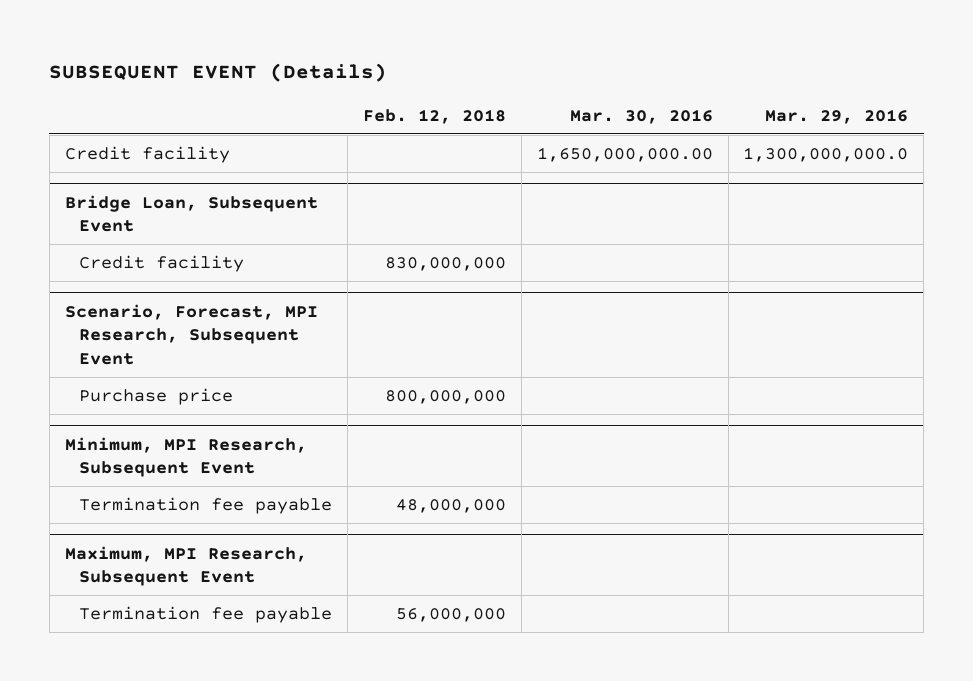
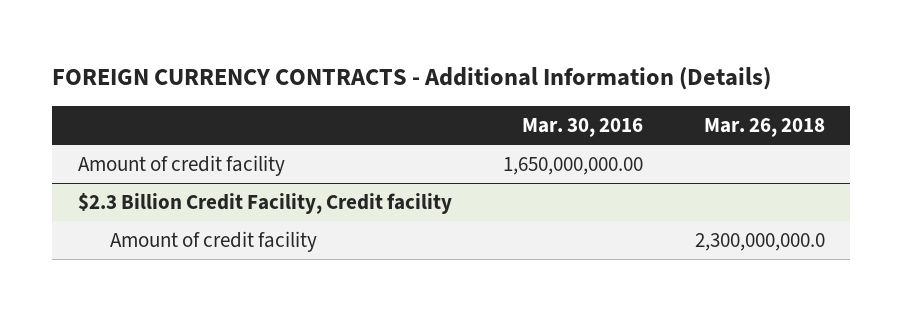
- SUBSEQUENT EVENT (Details)
+ FOREIGN CURRENCY CONTRACTS - Additional Information (Details)
- | Feb. 12, 2018 | Mar. 30, 2016 | Mar. 29, 2016
+ | Mar. 30, 2016 | Mar. 26, 2018
- Credit facility | | 1,650,000,000.00 | 1,300,000,000.0
- Bridge Loan, Subsequent Event
- Credit facility | 830,000,000 | |
- Scenario, Forecast, MPI Research, Subsequent Event
- Purchase price | 800,000,000 | |
- Minimum, MPI Research, Subsequent Event
- Termination fee payable | 48,000,000 | |
- Maximum, MPI Research, Subsequent Event
- Termination fee payable | 56,000,000 | |
+ Amount of credit facility | 1,650,000,000.00 |
+ $2.3 Billion Credit Facility, Credit facility
+ Amount of credit facility | | 2,300,000,000.0

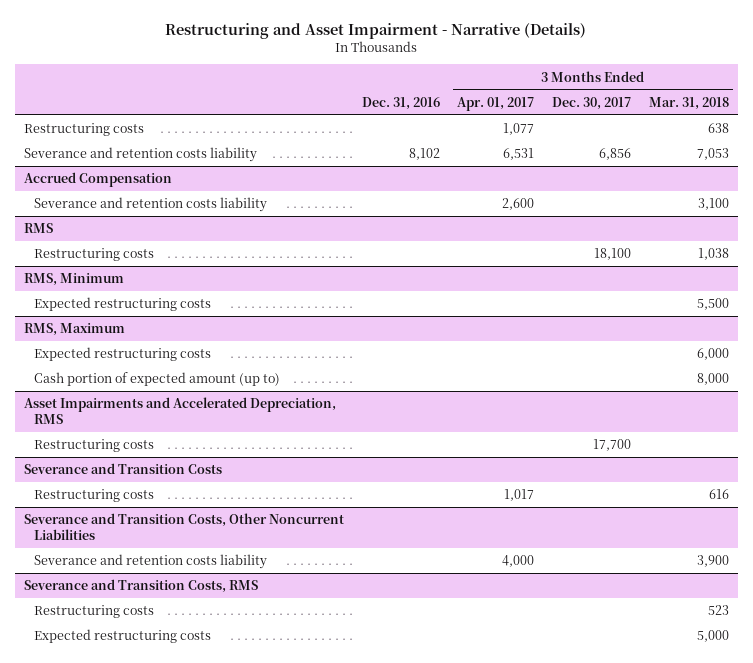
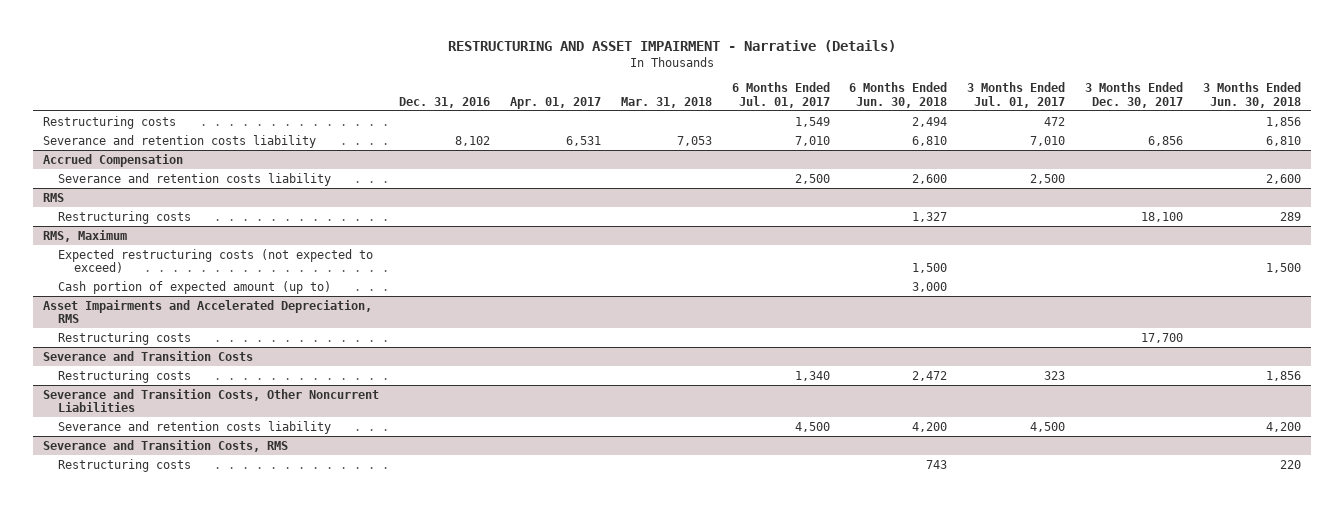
- Restructuring and Asset Impairment - Narrative (Details)
+ RESTRUCTURING AND ASSET IMPAIRMENT - Narrative (Details)
- | Dec. 31, 2016 | 3 Months Ended Apr. 01, 2017 | 3 Months Ended Dec. 30, 2017 | 3 Months Ended Mar. 31, 2018
+ | Dec. 31, 2016 | Apr. 01, 2017 | Mar. 31, 2018 | 6 Months Ended Jul. 01, 2017 | 6 Months Ended Jun. 30, 2018 | 3 Months Ended Jul. 01, 2017 | 3 Months Ended Dec. 30, 2017 | 3 Months Ended Jun. 30, 2018
- RMS, Minimum
- Expected restructuring costs | | | | 5,500
@ RMS, Maximum
- Expected restructuring costs | | | | 6,000
+ Expected restructuring costs (not expected to exceed) | | | | | 1,500 | | | 1,500
@ Severance and Transition Costs, RMS
- Expected restructuring costs | | | | 5,000

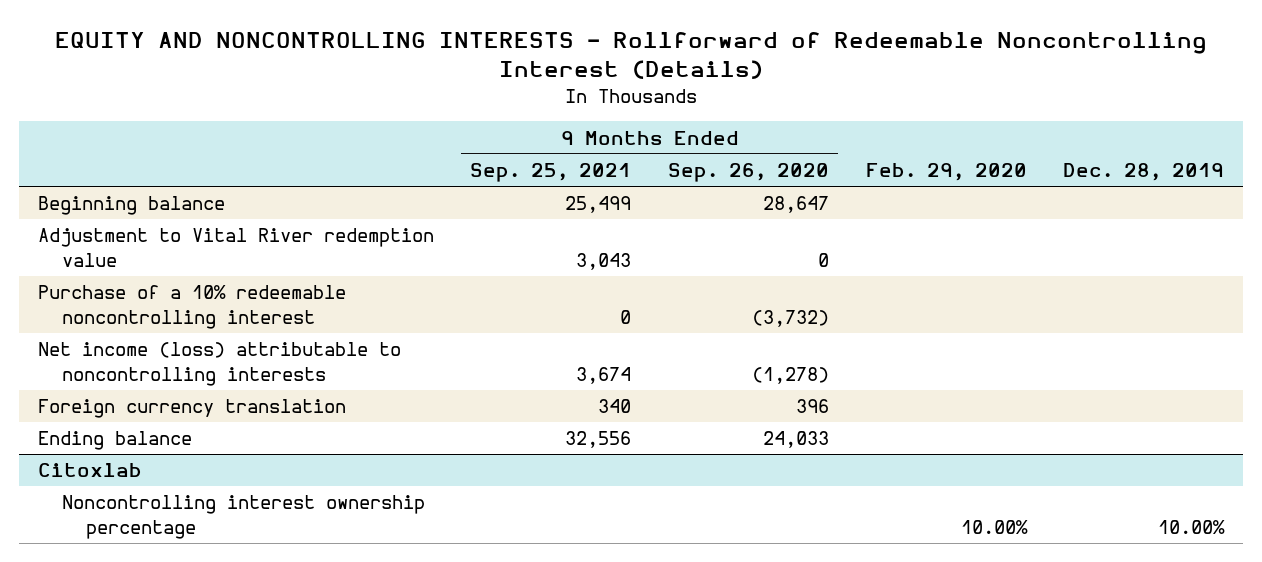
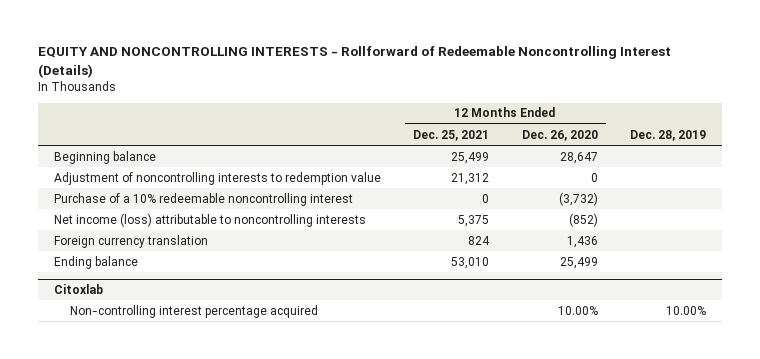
- | 9 Months Ended Sep. 25, 2021 | 9 Months Ended Sep. 26, 2020 | Feb. 29, 2020 | Dec. 28, 2019
+ | 12 Months Ended Dec. 25, 2021 | 12 Months Ended Dec. 26, 2020 | Dec. 28, 2019
- Adjustment to Vital River redemption value | 3,043 | 0 | |
+ Adjustment of noncontrolling interests to redemption value | 21,312 | 0 |
@ Citoxlab
- Noncontrolling interest ownership percentage | | | 10.00% | 10.00%
+ Non-controlling interest percentage acquired | | 10.00% | 10.00%

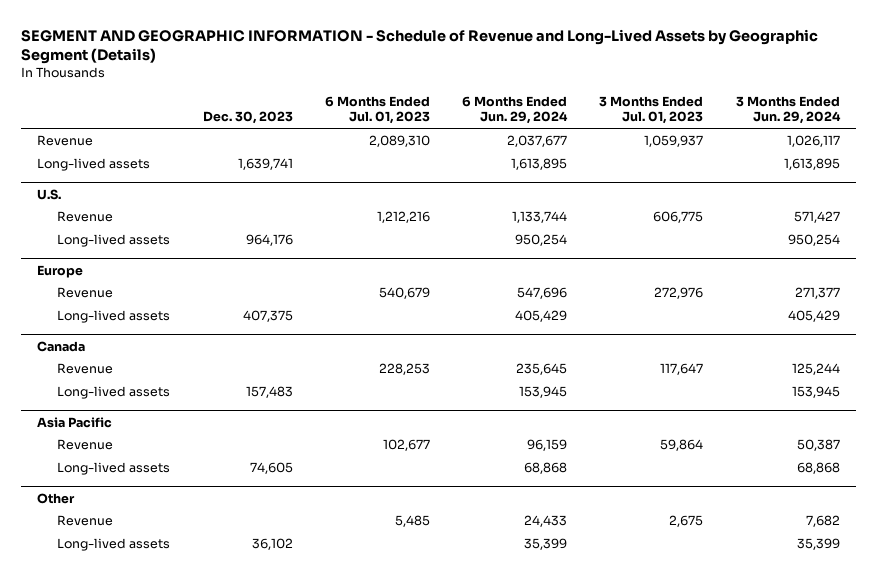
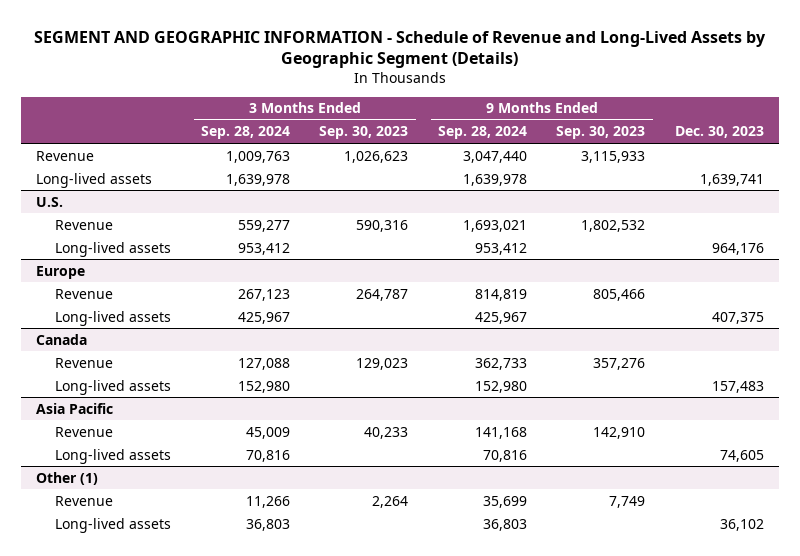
- | Dec. 30, 2023 | 6 Months Ended Jul. 01, 2023 | 6 Months Ended Jun. 29, 2024 | 3 Months Ended Jul. 01, 2023 | 3 Months Ended Jun. 29, 2024
+ | 3 Months Ended Sep. 28, 2024 | 3 Months Ended Sep. 30, 2023 | 9 Months Ended Sep. 28, 2024 | 9 Months Ended Sep. 30, 2023 | Dec. 30, 2023
- Other
+ Other (1)

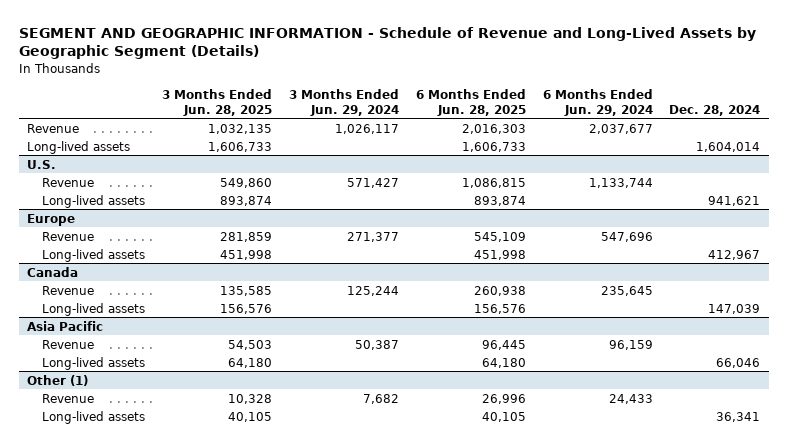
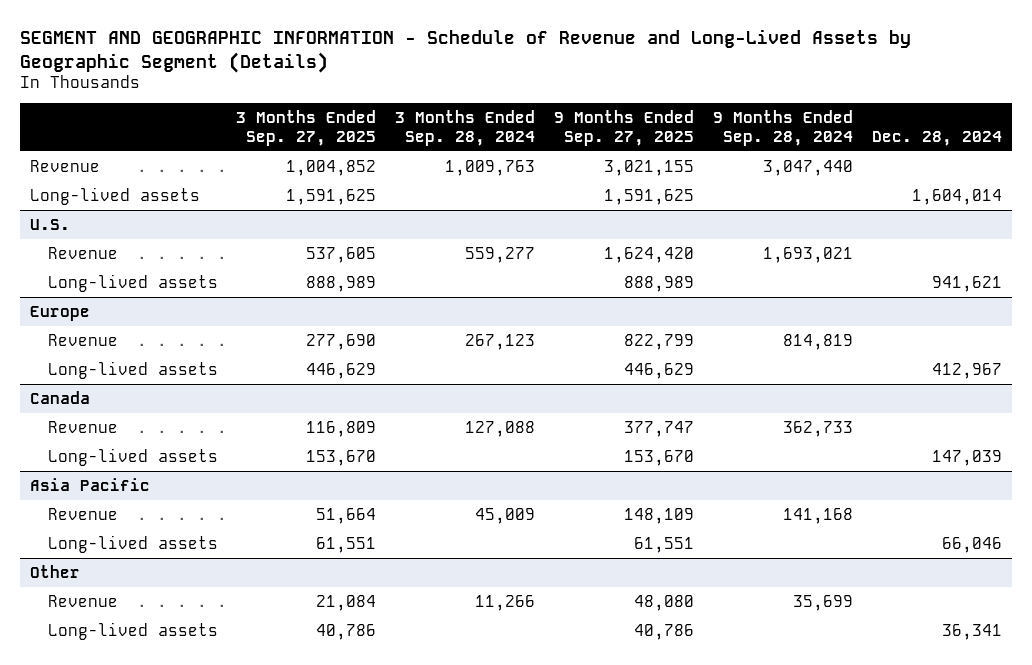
- | 3 Months Ended Jun. 28, 2025 | 3 Months Ended Jun. 29, 2024 | 6 Months Ended Jun. 28, 2025 | 6 Months Ended Jun. 29, 2024 | Dec. 28, 2024
+ | 3 Months Ended Sep. 27, 2025 | 3 Months Ended Sep. 28, 2024 | 9 Months Ended Sep. 27, 2025 | 9 Months Ended Sep. 28, 2024 | Dec. 28, 2024
- Other (1)
+ Other

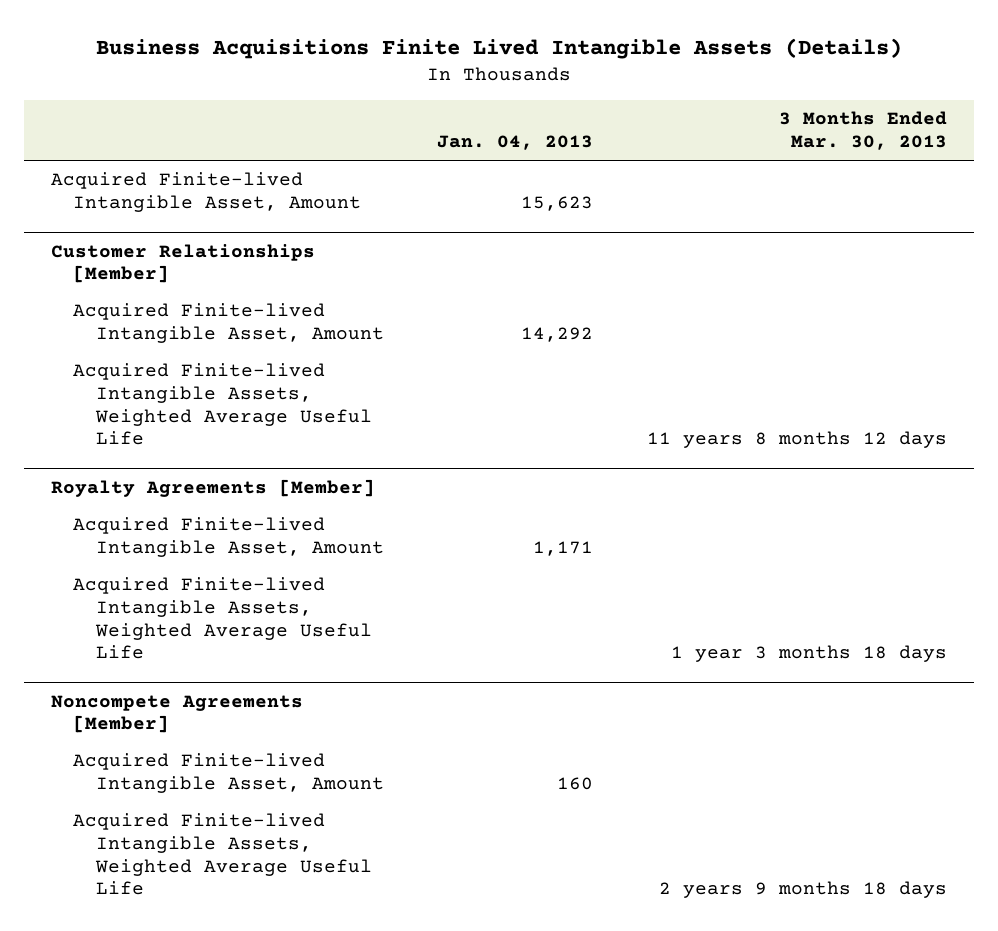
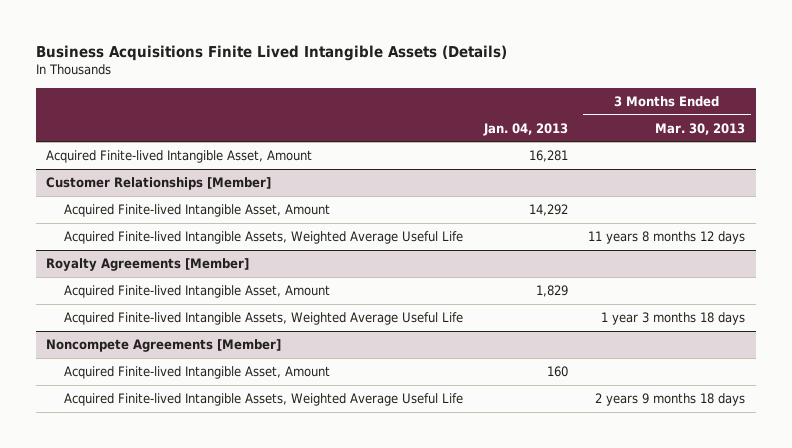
- Acquired Finite-lived Intangible Asset, Amount | 15,623 |
+ Acquired Finite-lived Intangible Asset, Amount | 16,281 |
@ Royalty Agreements [Member]
- Acquired Finite-lived Intangible Asset, Amount | 1,171 |
+ Acquired Finite-lived Intangible Asset, Amount | 1,829 |

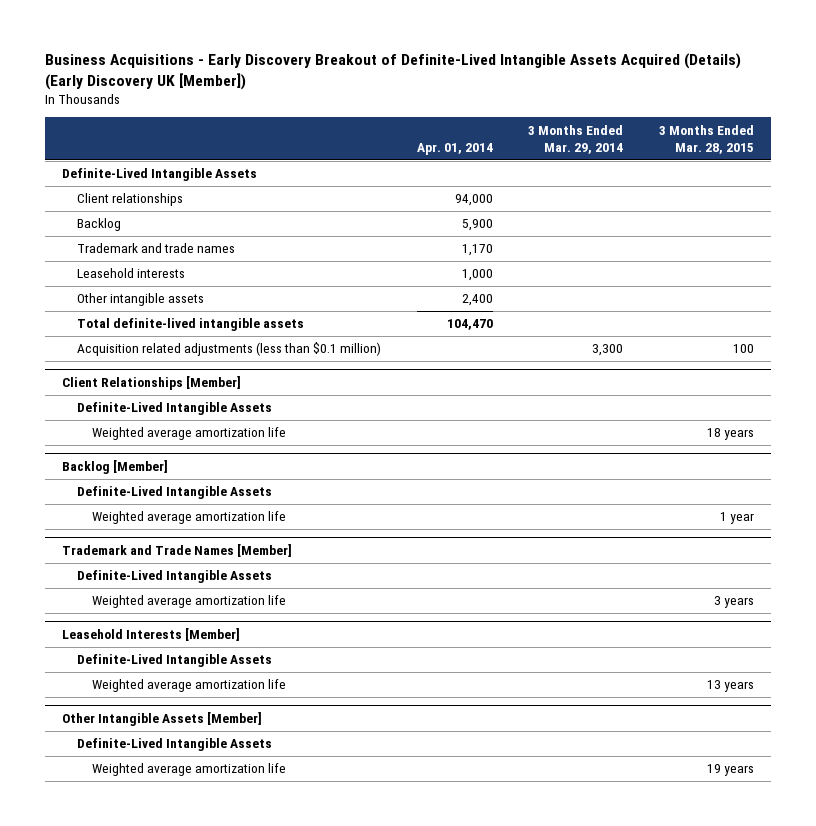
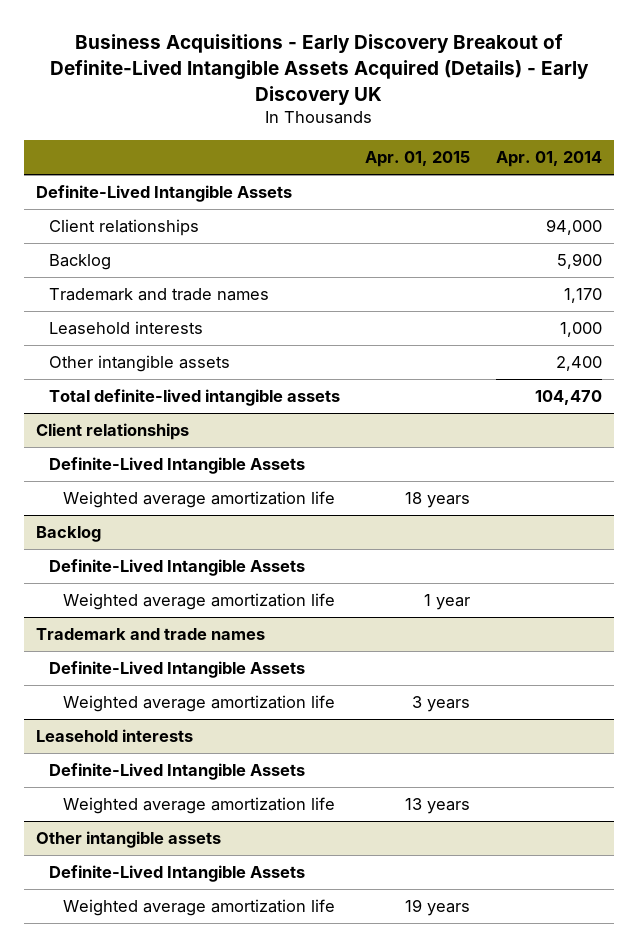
- Business Acquisitions - Early Discovery Breakout of Definite-Lived Intangible Assets Acquired (Details) (Early Discovery UK [Member])
+ Business Acquisitions - Early Discovery Breakout of Definite-Lived Intangible Assets Acquired (Details) - Early Discovery UK
- | Apr. 01, 2014 | 3 Months Ended Mar. 29, 2014 | 3 Months Ended Mar. 28, 2015
+ | Apr. 01, 2015 | Apr. 01, 2014
- Acquisition related adjustments (less than $0.1 million) | | 3,300 | 100
- Client Relationships [Member]
+ Client relationships
- Backlog [Member]
+ Backlog
- Trademark and Trade Names [Member]
+ Trademark and trade names
- Leasehold Interests [Member]
+ Leasehold interests
- Other Intangible Assets [Member]
+ Other intangible assets

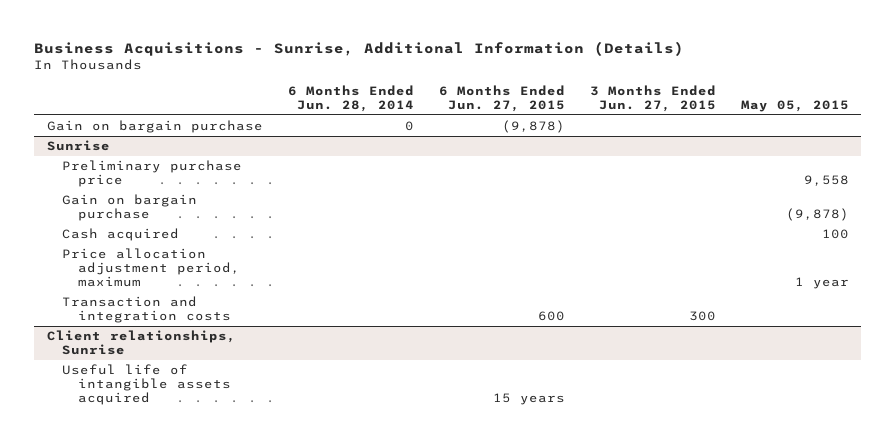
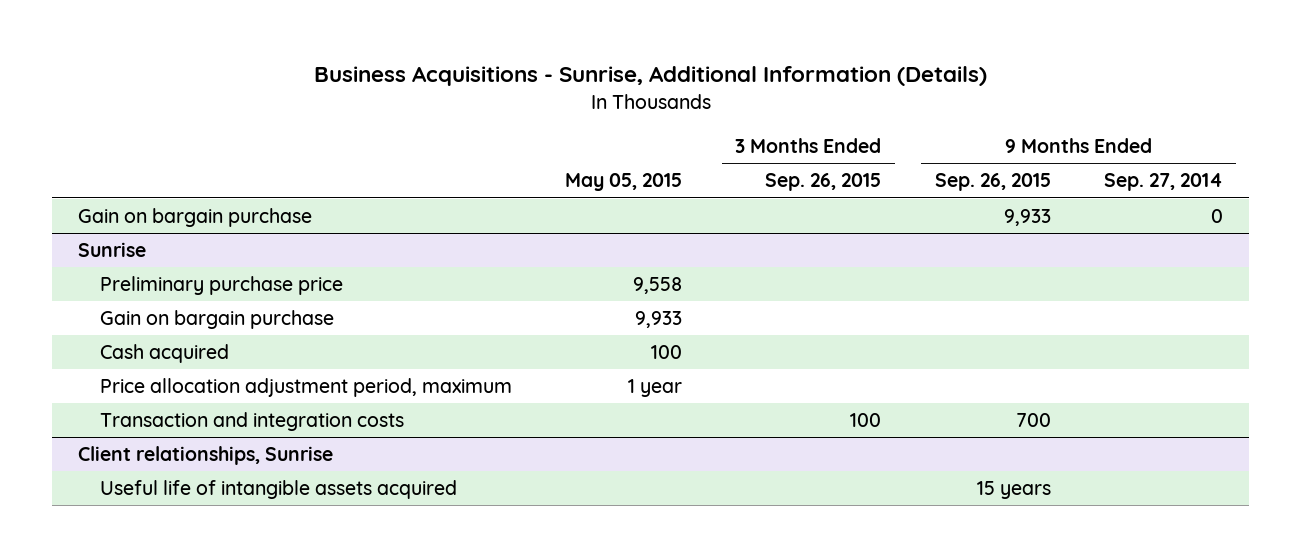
- | 6 Months Ended Jun. 28, 2014 | 6 Months Ended Jun. 27, 2015 | 3 Months Ended Jun. 27, 2015 | May 05, 2015
+ | May 05, 2015 | 3 Months Ended Sep. 26, 2015 | 9 Months Ended Sep. 26, 2015 | 9 Months Ended Sep. 27, 2014
@ Sunrise
- Gain on bargain purchase | | | | (9,878)
+ Gain on bargain purchase | 9,933 | | |

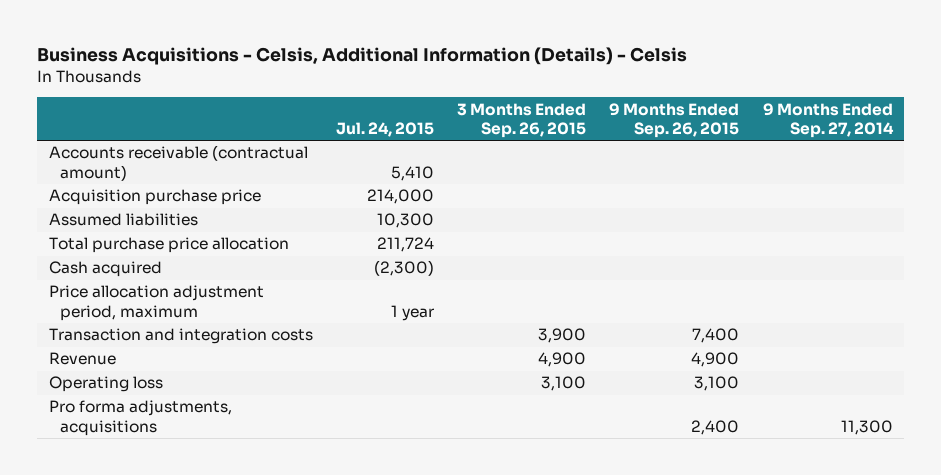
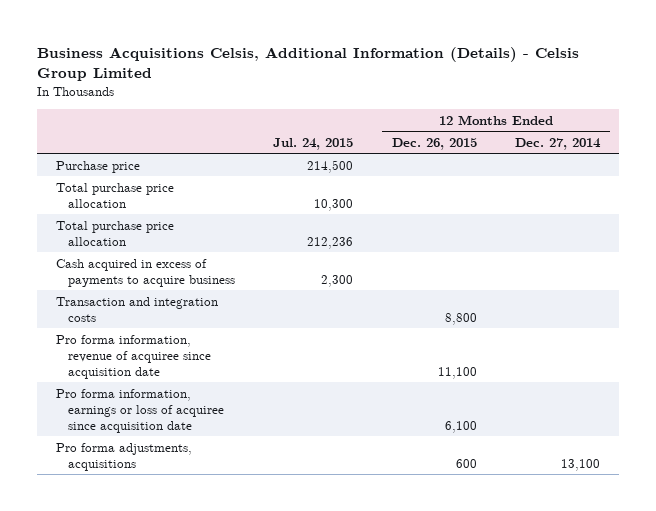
- Business Acquisitions - Celsis, Additional Information (Details) - Celsis
+ Business Acquisitions Celsis, Additional Information (Details) - Celsis Group Limited
- | Jul. 24, 2015 | 3 Months Ended Sep. 26, 2015 | 9 Months Ended Sep. 26, 2015 | 9 Months Ended Sep. 27, 2014
+ | Jul. 24, 2015 | 12 Months Ended Dec. 26, 2015 | 12 Months Ended Dec. 27, 2014
- Accounts receivable (contractual amount) | 5,410 | | |
- Acquisition purchase price | 214,000 | | |
- Assumed liabilities | 10,300 | | |
- Total purchase price allocation | 211,724 | | |
- Cash acquired | (2,300) | | |
- Price allocation adjustment period, maximum | 1 year | | |
+ Purchase price | 214,500 | |
+ Total purchase price allocation | 10,300 | |
+ Total purchase price allocation | 212,236 | |
+ Cash acquired in excess of payments to acquire business | 2,300 | |
- Revenue | | 4,900 | 4,900 |
- Operating loss | | 3,100 | 3,100 |
+ Pro forma information, revenue of acquiree since acquisition date | | 11,100 |
+ Pro forma information, earnings or loss of acquiree since acquisition date | | 6,100 |

